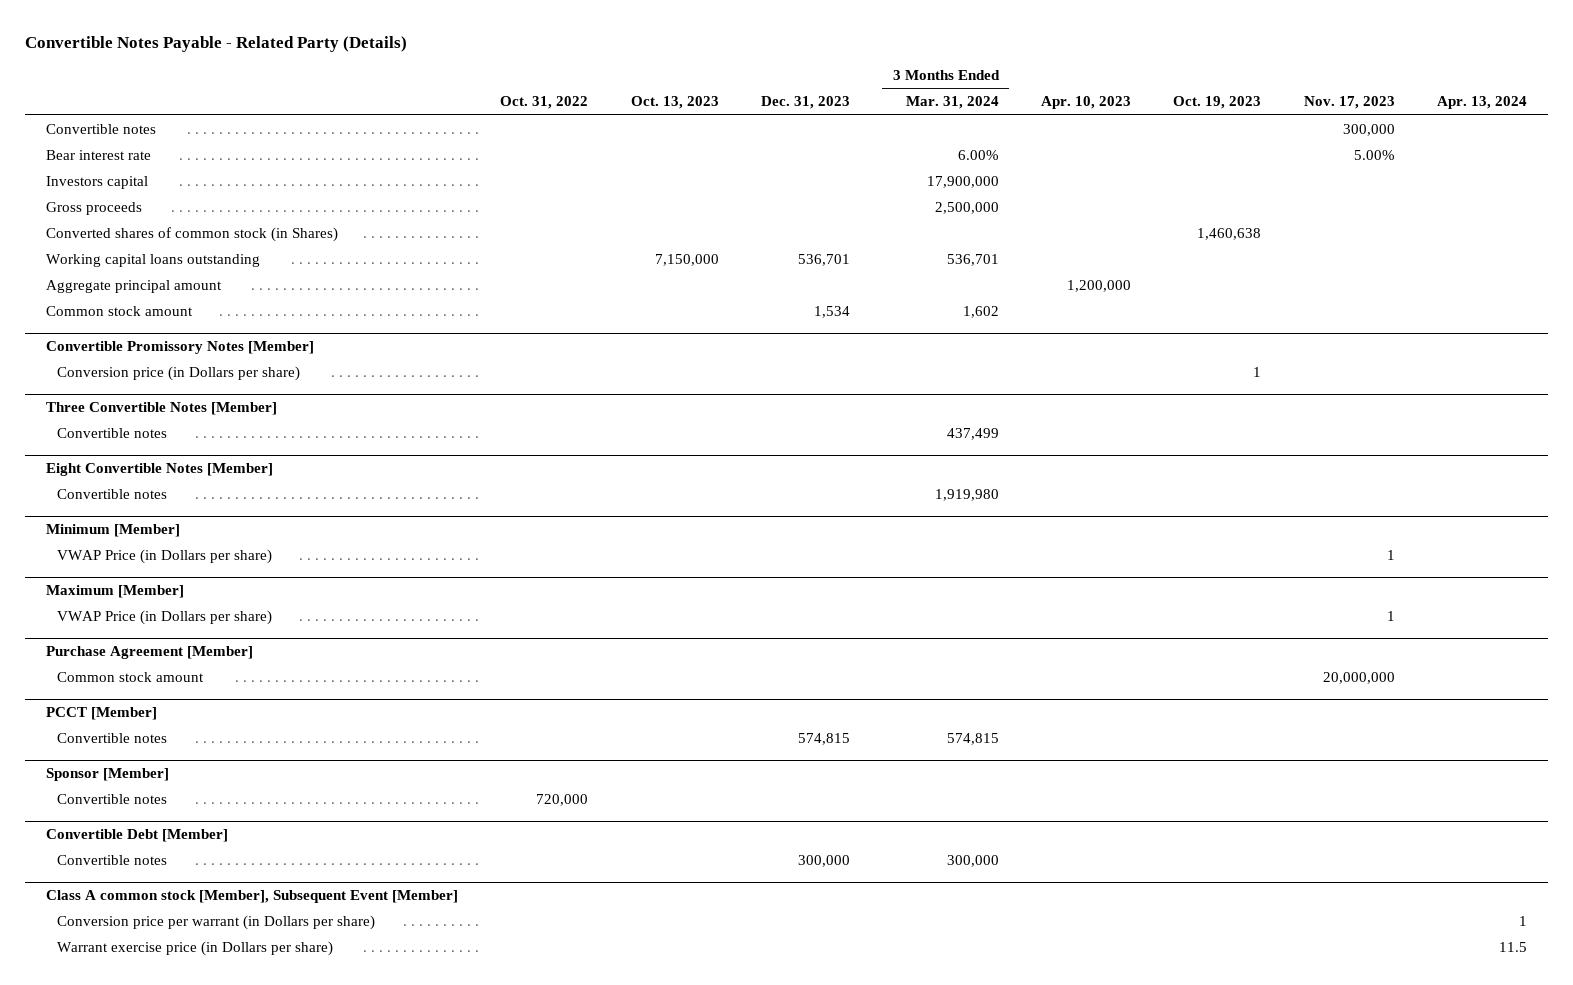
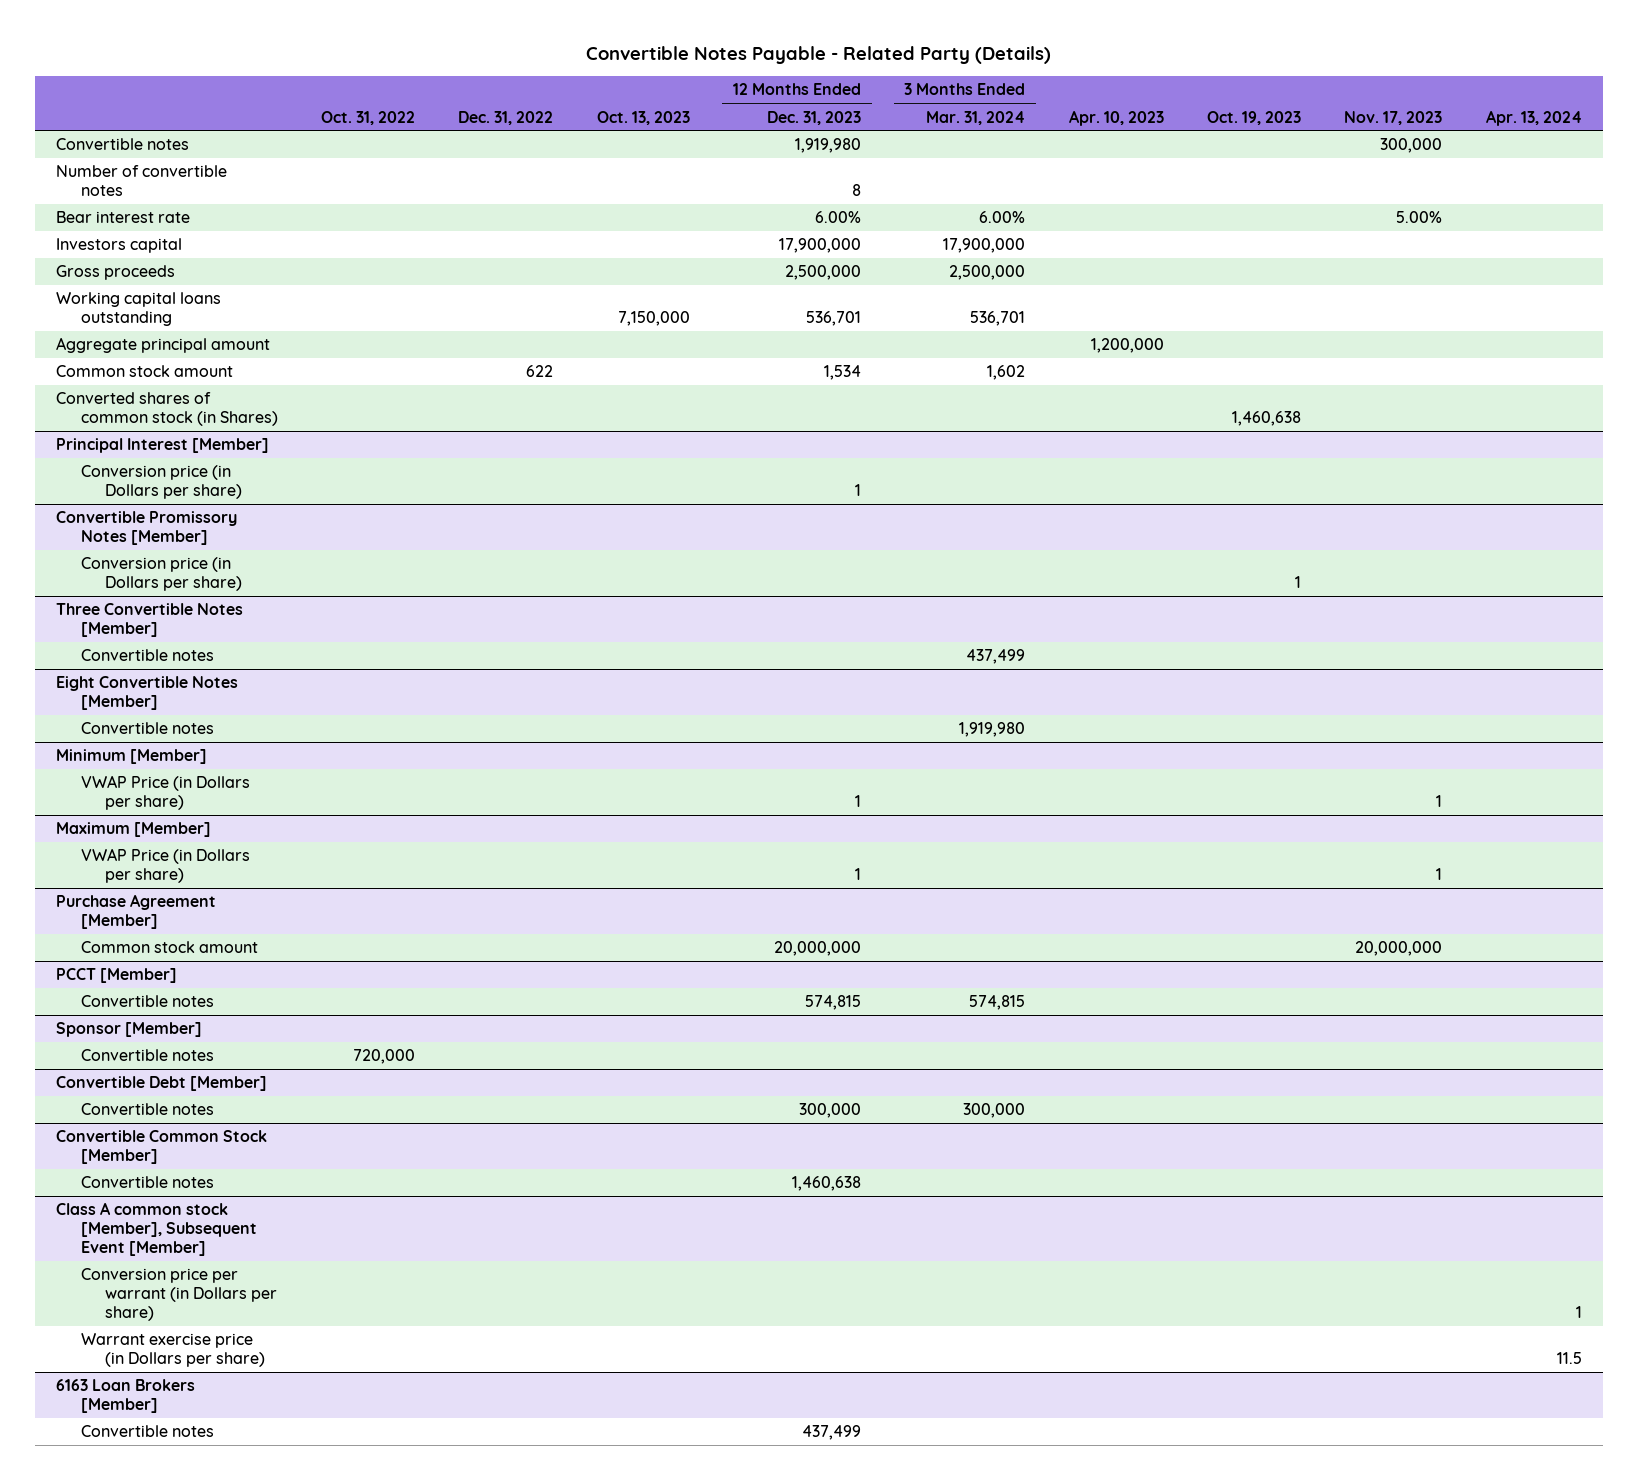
- | Oct. 31, 2022 | Oct. 13, 2023 | Dec. 31, 2023 | 3 Months Ended Mar. 31, 2024 | Apr. 10, 2023 | Oct. 19, 2023 | Nov. 17, 2023 | Apr. 13, 2024
+ | Oct. 31, 2022 | Dec. 31, 2022 | Oct. 13, 2023 | 12 Months Ended Dec. 31, 2023 | 3 Months Ended Mar. 31, 2024 | Apr. 10, 2023 | Oct. 19, 2023 | Nov. 17, 2023 | Apr. 13, 2024
+ Number of convertible notes | | | | 8 | | | | |
moved down: Converted shares of common stock (in Shares) | | | | | | | 1,460,638 | |
+ Principal Interest [Member]
+ Conversion price (in Dollars per share) | | | | 1 | | | | |
+ Convertible Common Stock [Member]
+ Convertible notes | | | | 1,460,638 | | | | |
+ 6163 Loan Brokers [Member]
+ Convertible notes | | | | 437,499 | | | | |

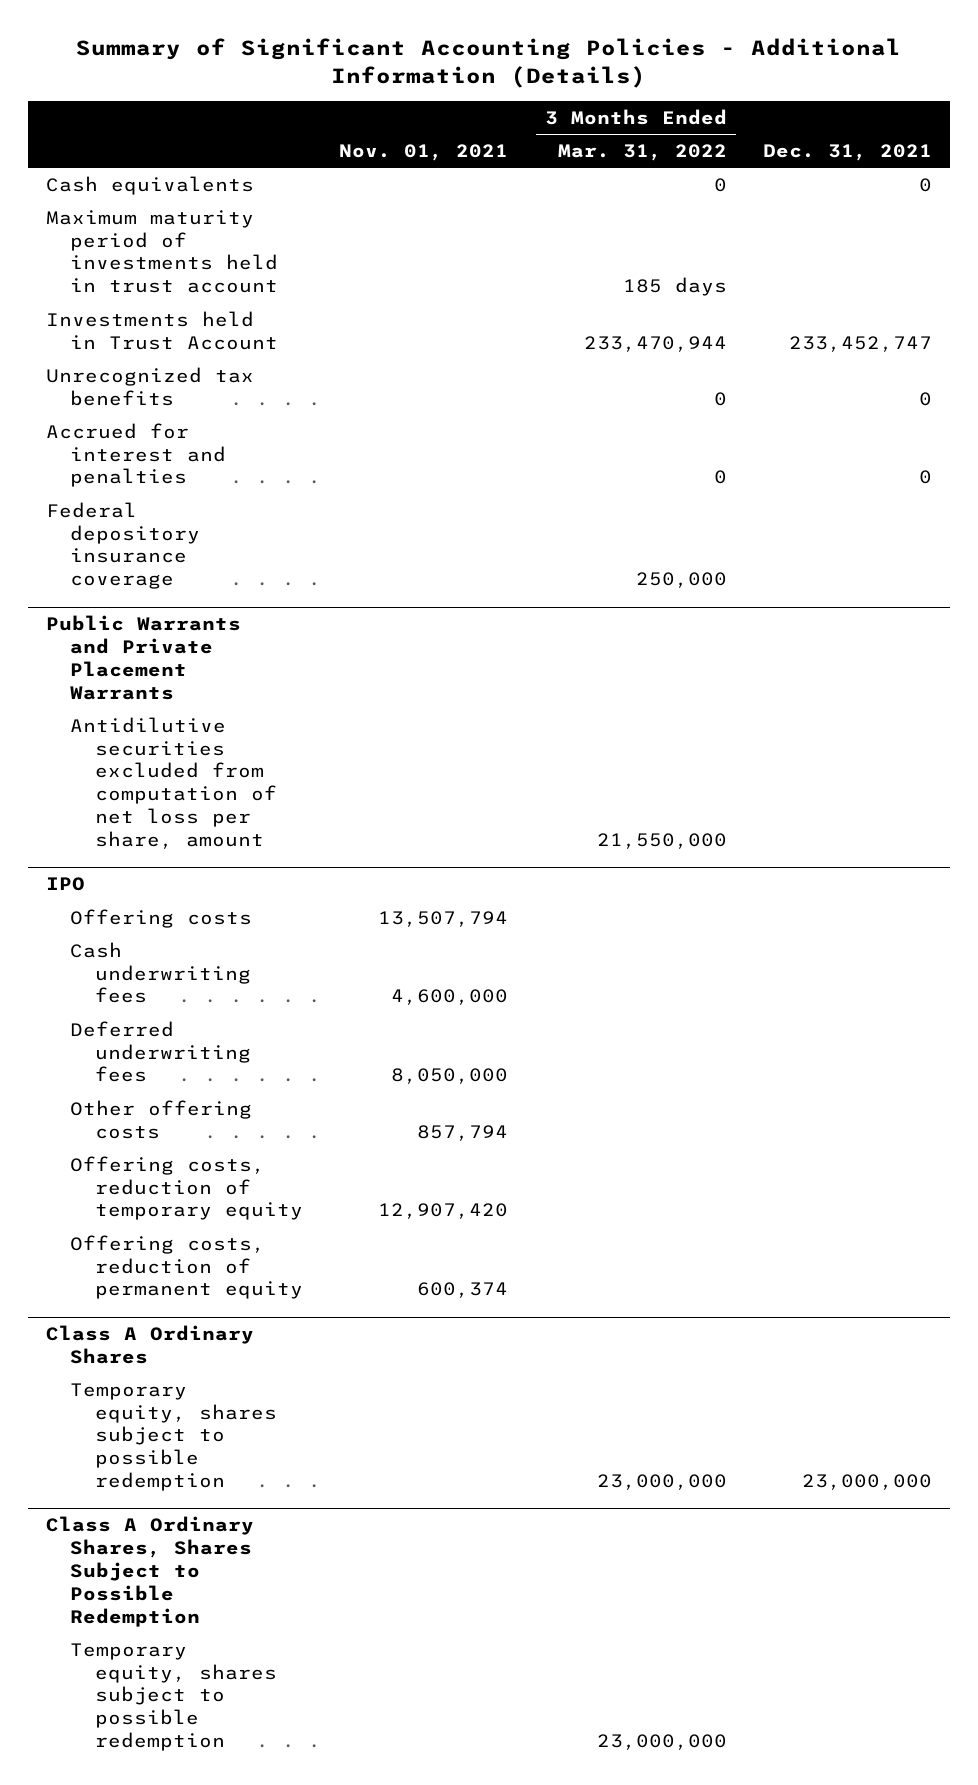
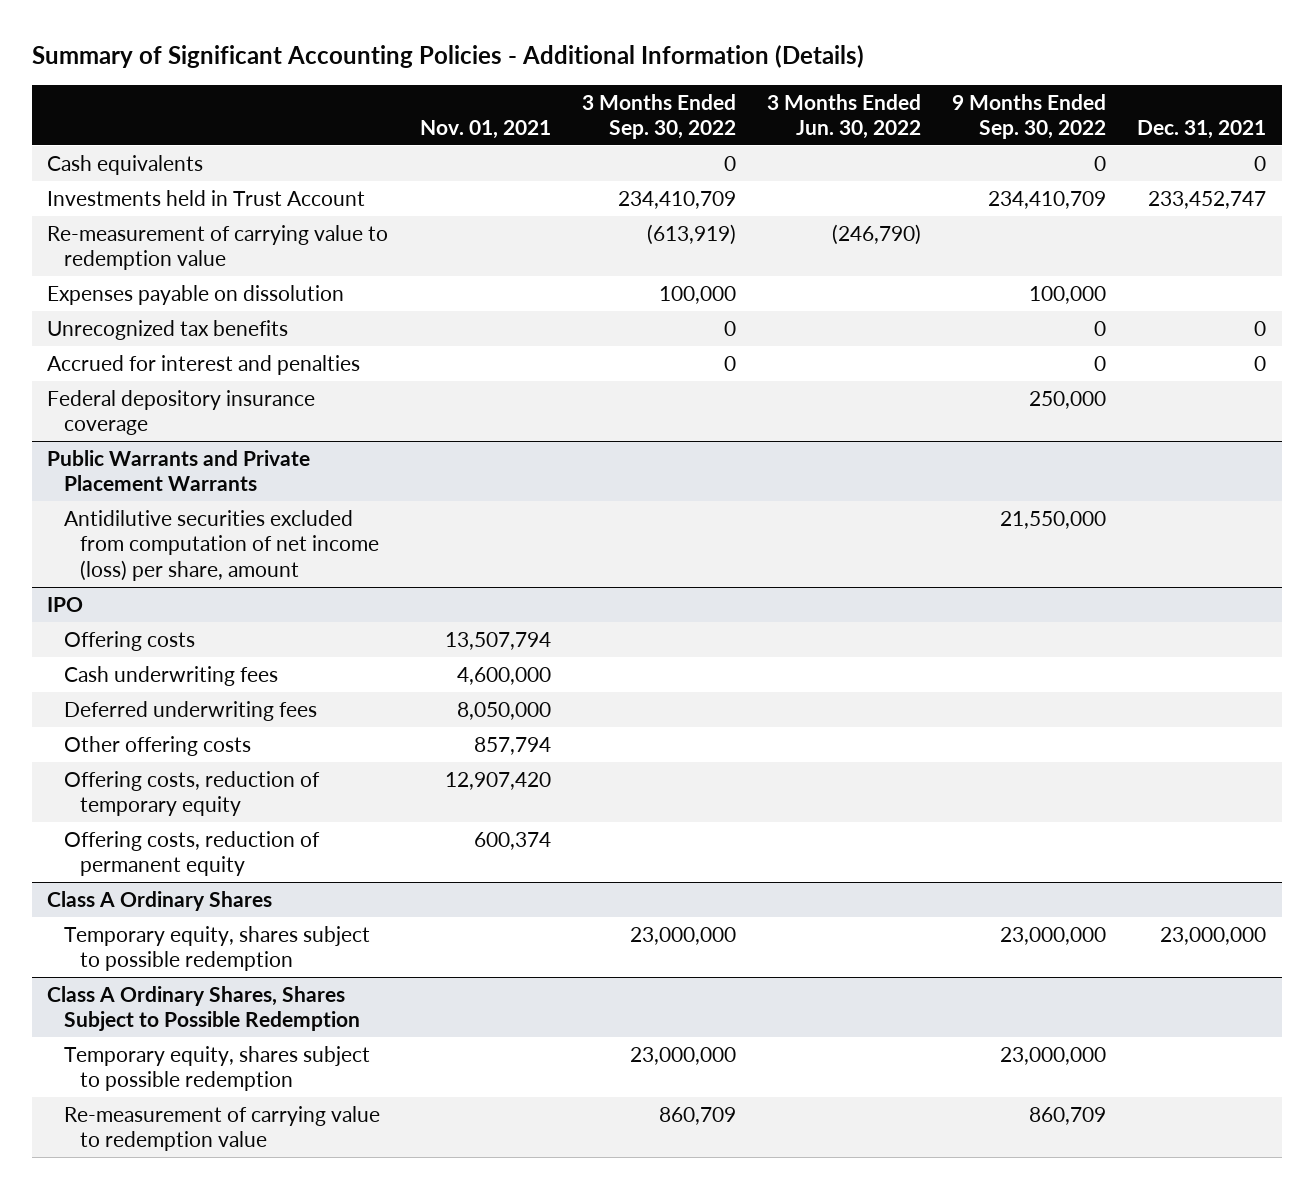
- | Nov. 01, 2021 | 3 Months Ended Mar. 31, 2022 | Dec. 31, 2021
+ | Nov. 01, 2021 | 3 Months Ended Sep. 30, 2022 | 3 Months Ended Jun. 30, 2022 | 9 Months Ended Sep. 30, 2022 | Dec. 31, 2021
- Maximum maturity period of investments held in trust account | | 185 days |
+ Re-measurement of carrying value to redemption value | | (613,919) | (246,790) | |
+ Expenses payable on dissolution | | 100,000 | | 100,000 |
@ Public Warrants and Private Placement Warrants
- Antidilutive securities excluded from computation of net loss per share, amount | | 21,550,000 |
+ Antidilutive securities excluded from computation of net income (loss) per share, amount | | | | 21,550,000 |
@ Class A Ordinary Shares, Shares Subject to Possible Redemption
+ Re-measurement of carrying value to redemption value | | 860,709 | | 860,709 |

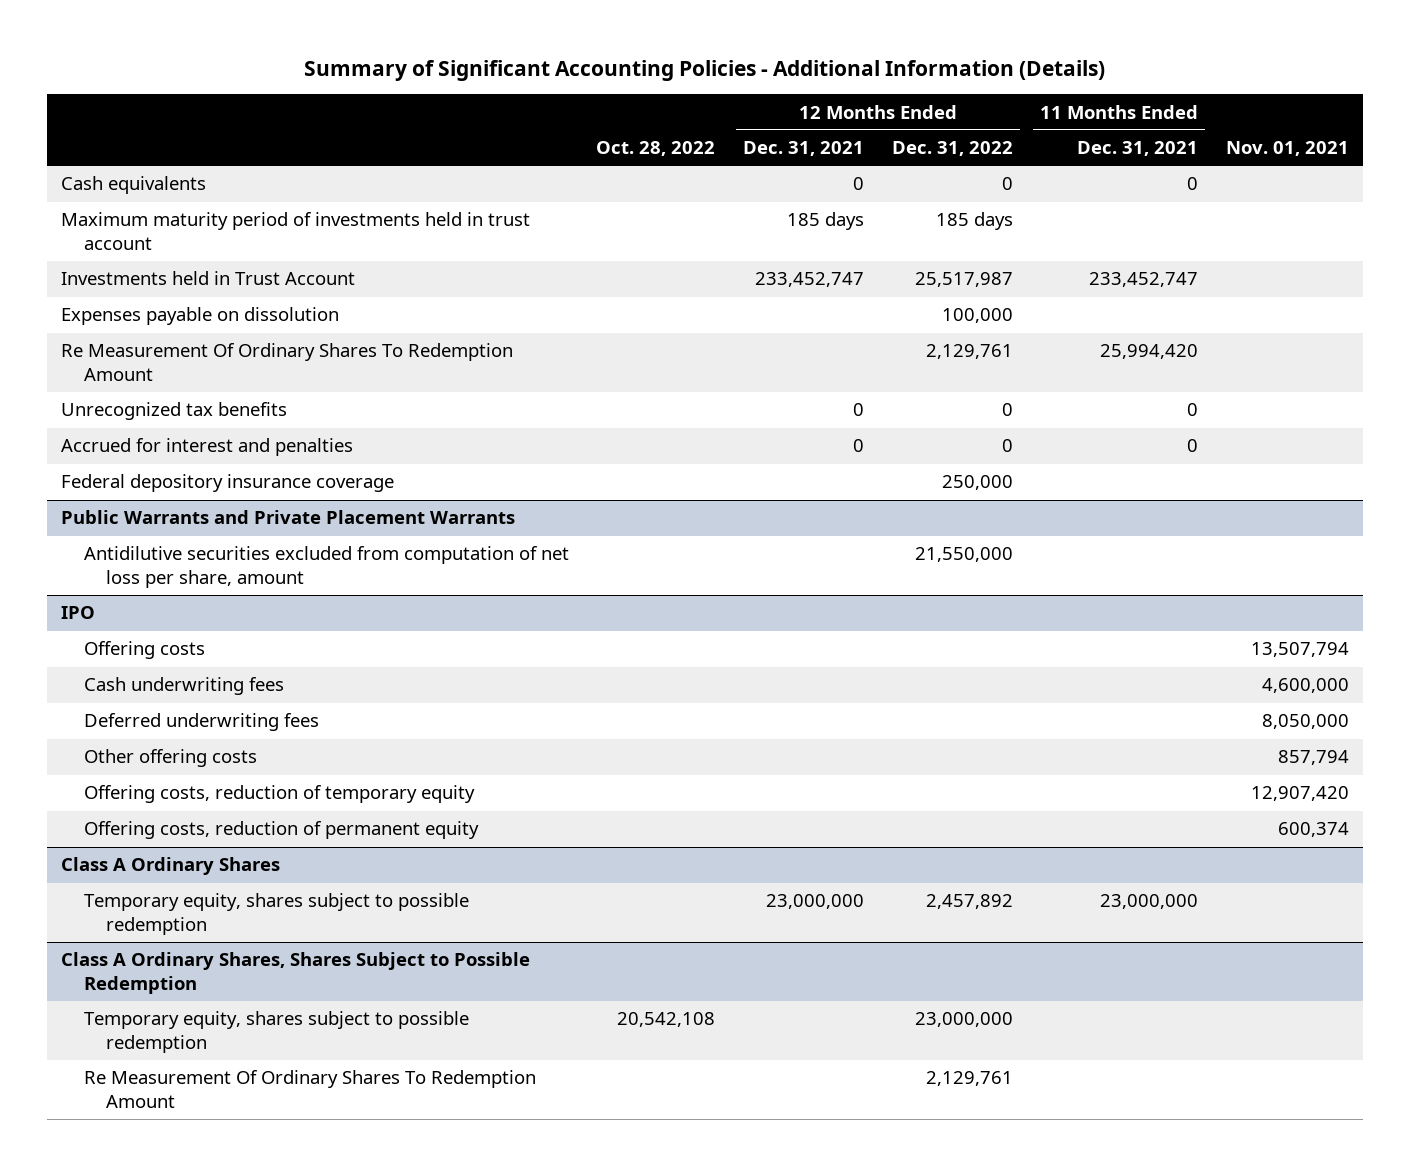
- | Nov. 01, 2021 | 3 Months Ended Sep. 30, 2022 | 3 Months Ended Jun. 30, 2022 | 9 Months Ended Sep. 30, 2022 | Dec. 31, 2021
+ | Oct. 28, 2022 | 12 Months Ended Dec. 31, 2021 | 12 Months Ended Dec. 31, 2022 | 11 Months Ended Dec. 31, 2021 | Nov. 01, 2021
+ Maximum maturity period of investments held in trust account | | 185 days | 185 days | |
- Re-measurement of carrying value to redemption value | | (613,919) | (246,790) | |
+ Re Measurement Of Ordinary Shares To Redemption Amount | | | 2,129,761 | 25,994,420 |
@ Public Warrants and Private Placement Warrants
- Antidilutive securities excluded from computation of net income (loss) per share, amount | | | | 21,550,000 |
+ Antidilutive securities excluded from computation of net loss per share, amount | | | 21,550,000 | |
@ Class A Ordinary Shares, Shares Subject to Possible Redemption
- Re-measurement of carrying value to redemption value | | 860,709 | | 860,709 |
+ Re Measurement Of Ordinary Shares To Redemption Amount | | | 2,129,761 | |

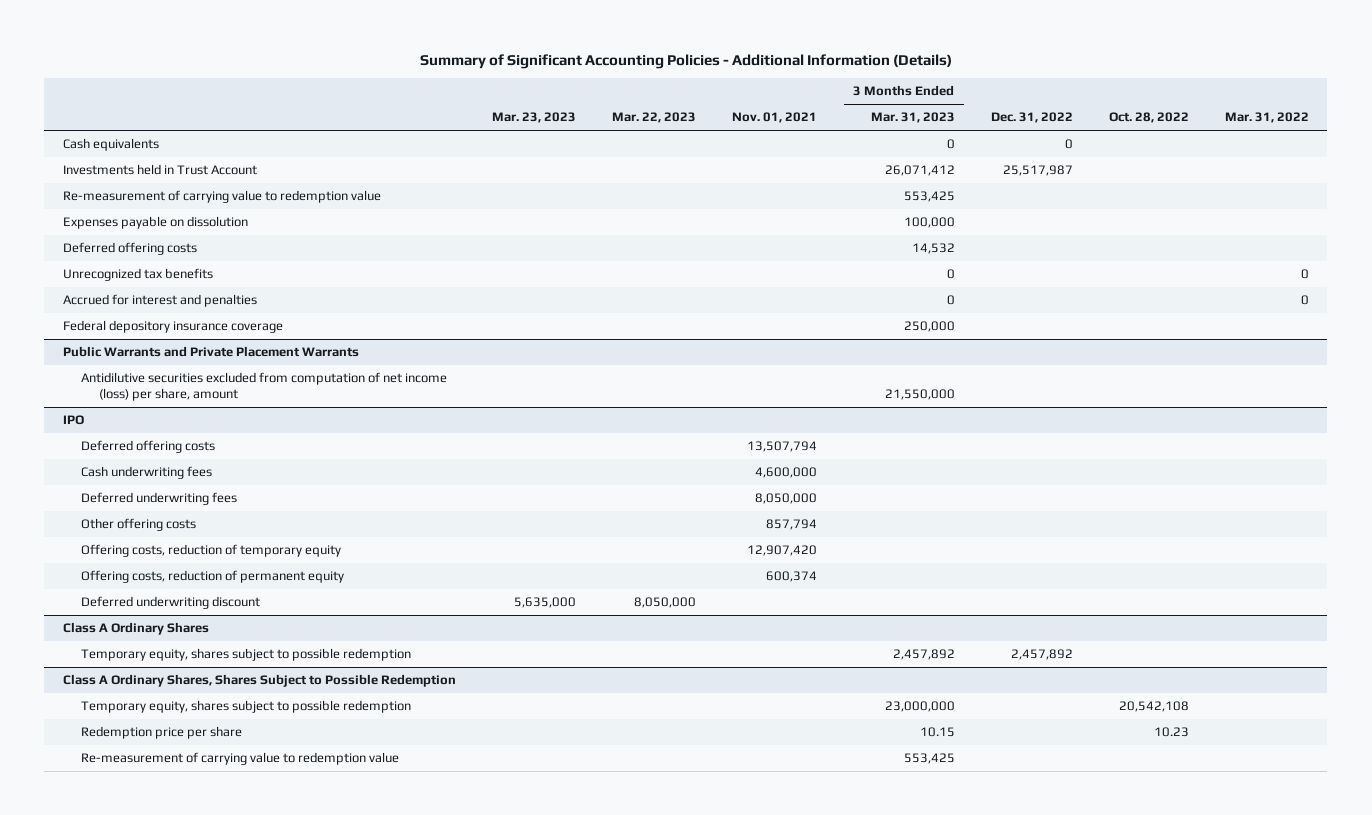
- | Oct. 28, 2022 | 12 Months Ended Dec. 31, 2021 | 12 Months Ended Dec. 31, 2022 | 11 Months Ended Dec. 31, 2021 | Nov. 01, 2021
+ | Mar. 23, 2023 | Mar. 22, 2023 | Nov. 01, 2021 | 3 Months Ended Mar. 31, 2023 | Dec. 31, 2022 | Oct. 28, 2022 | Mar. 31, 2022
- Maximum maturity period of investments held in trust account | | 185 days | 185 days | |
+ Re-measurement of carrying value to redemption value | | | | 553,425 | | |
- Re Measurement Of Ordinary Shares To Redemption Amount | | | 2,129,761 | 25,994,420 |
+ Deferred offering costs | | | | 14,532 | | |
@ Public Warrants and Private Placement Warrants
- Antidilutive securities excluded from computation of net loss per share, amount | | | 21,550,000 | |
+ Antidilutive securities excluded from computation of net income (loss) per share, amount | | | | 21,550,000 | | |
@ IPO
- Offering costs | | | | | 13,507,794
+ Deferred offering costs | | | 13,507,794 | | | |
+ Deferred underwriting discount | 5,635,000 | 8,050,000 | | | | |
@ Class A Ordinary Shares, Shares Subject to Possible Redemption
- Re Measurement Of Ordinary Shares To Redemption Amount | | | 2,129,761 | |
+ Redemption price per share | | | | 10.15 | | 10.23 |
+ Re-measurement of carrying value to redemption value | | | | 553,425 | | |

